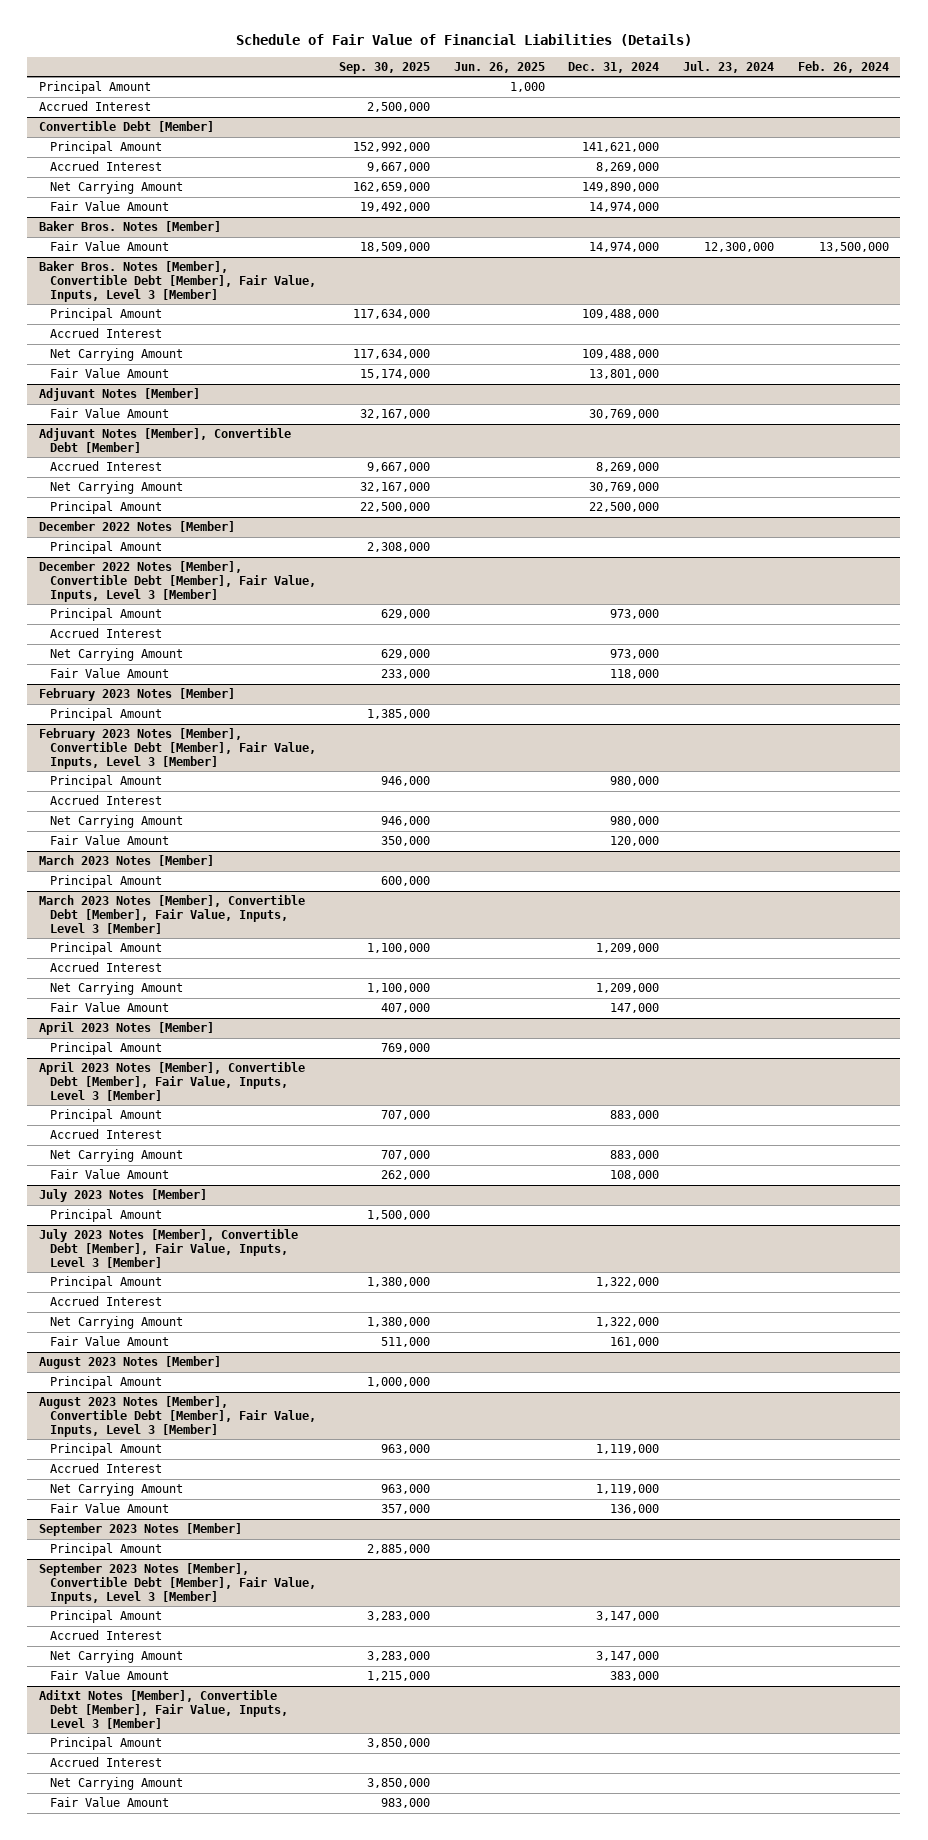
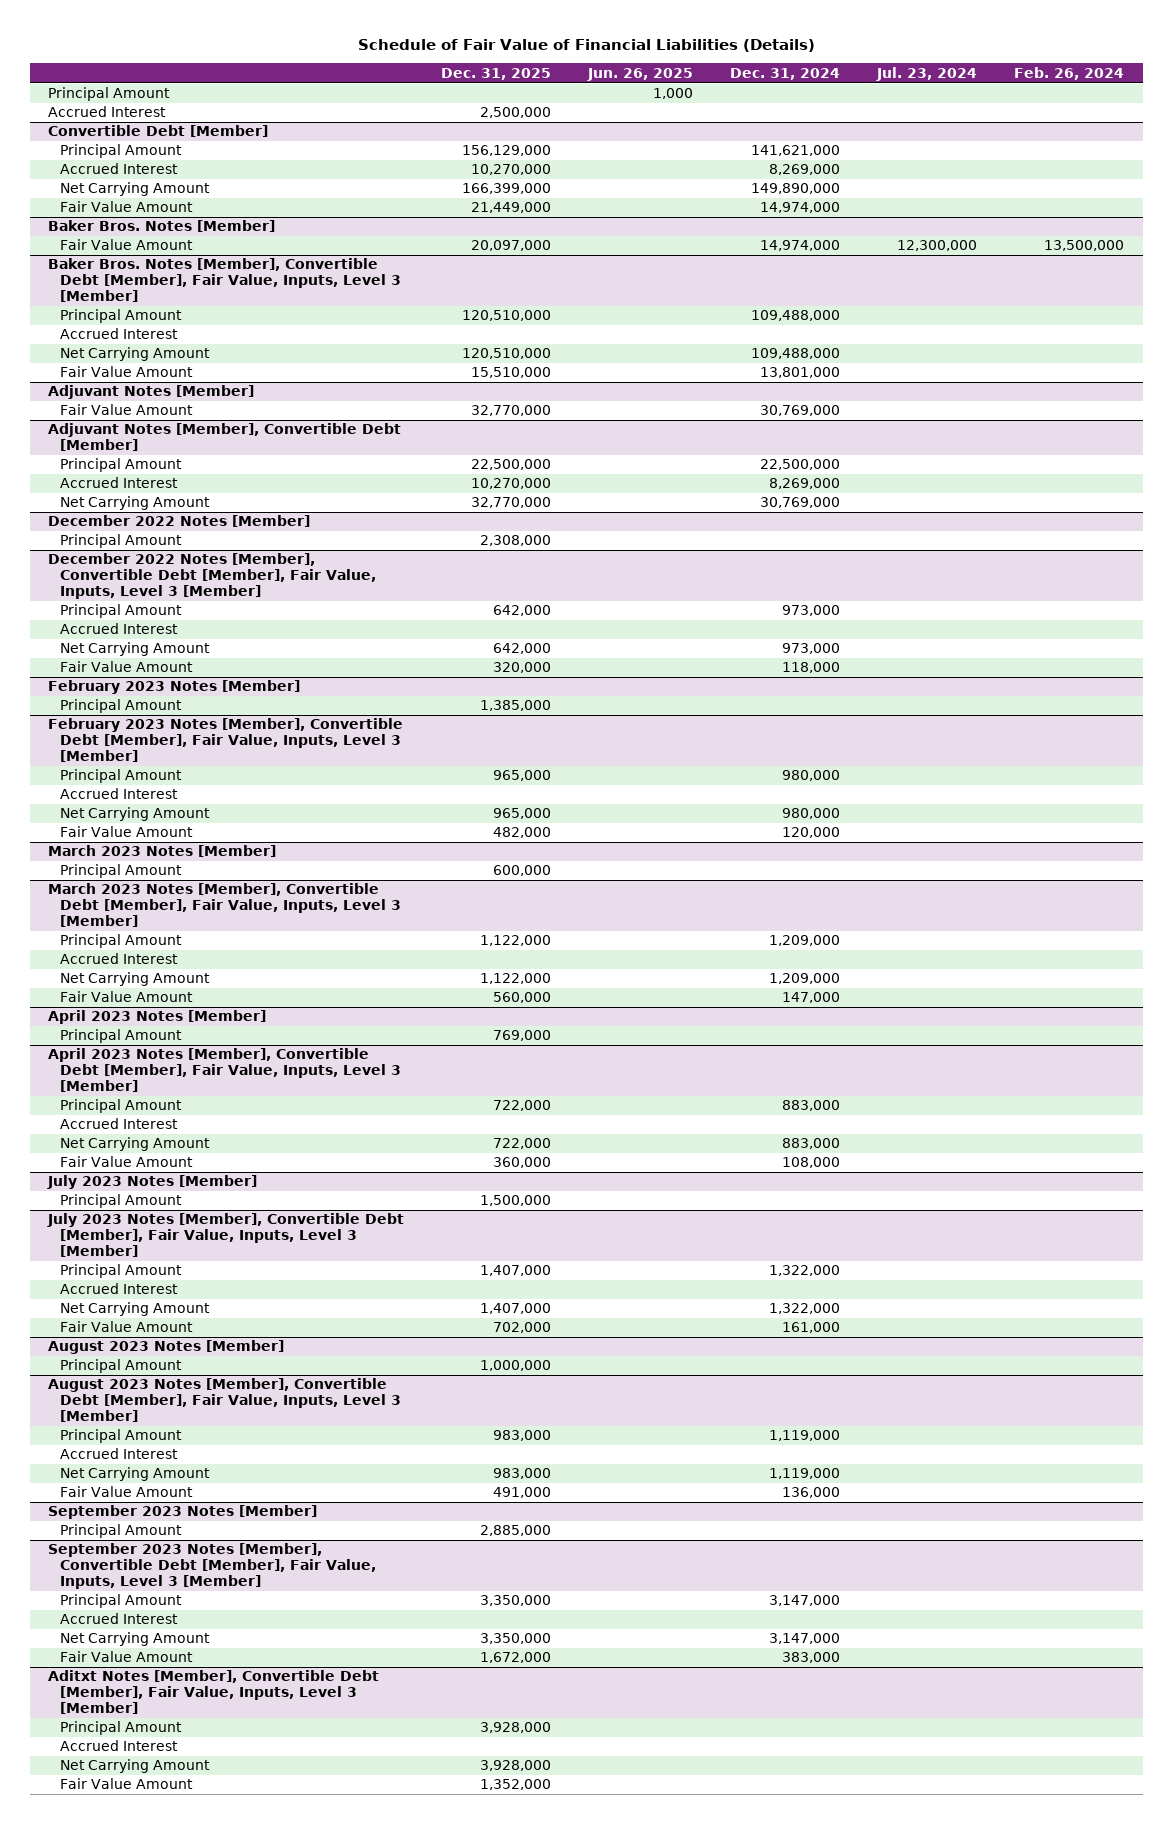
- | Sep. 30, 2025 | Jun. 26, 2025 | Dec. 31, 2024 | Jul. 23, 2024 | Feb. 26, 2024
+ | Dec. 31, 2025 | Jun. 26, 2025 | Dec. 31, 2024 | Jul. 23, 2024 | Feb. 26, 2024
@ Adjuvant Notes [Member], Convertible Debt [Member]
moved up: Principal Amount | 22,500,000 | | 22,500,000 | |

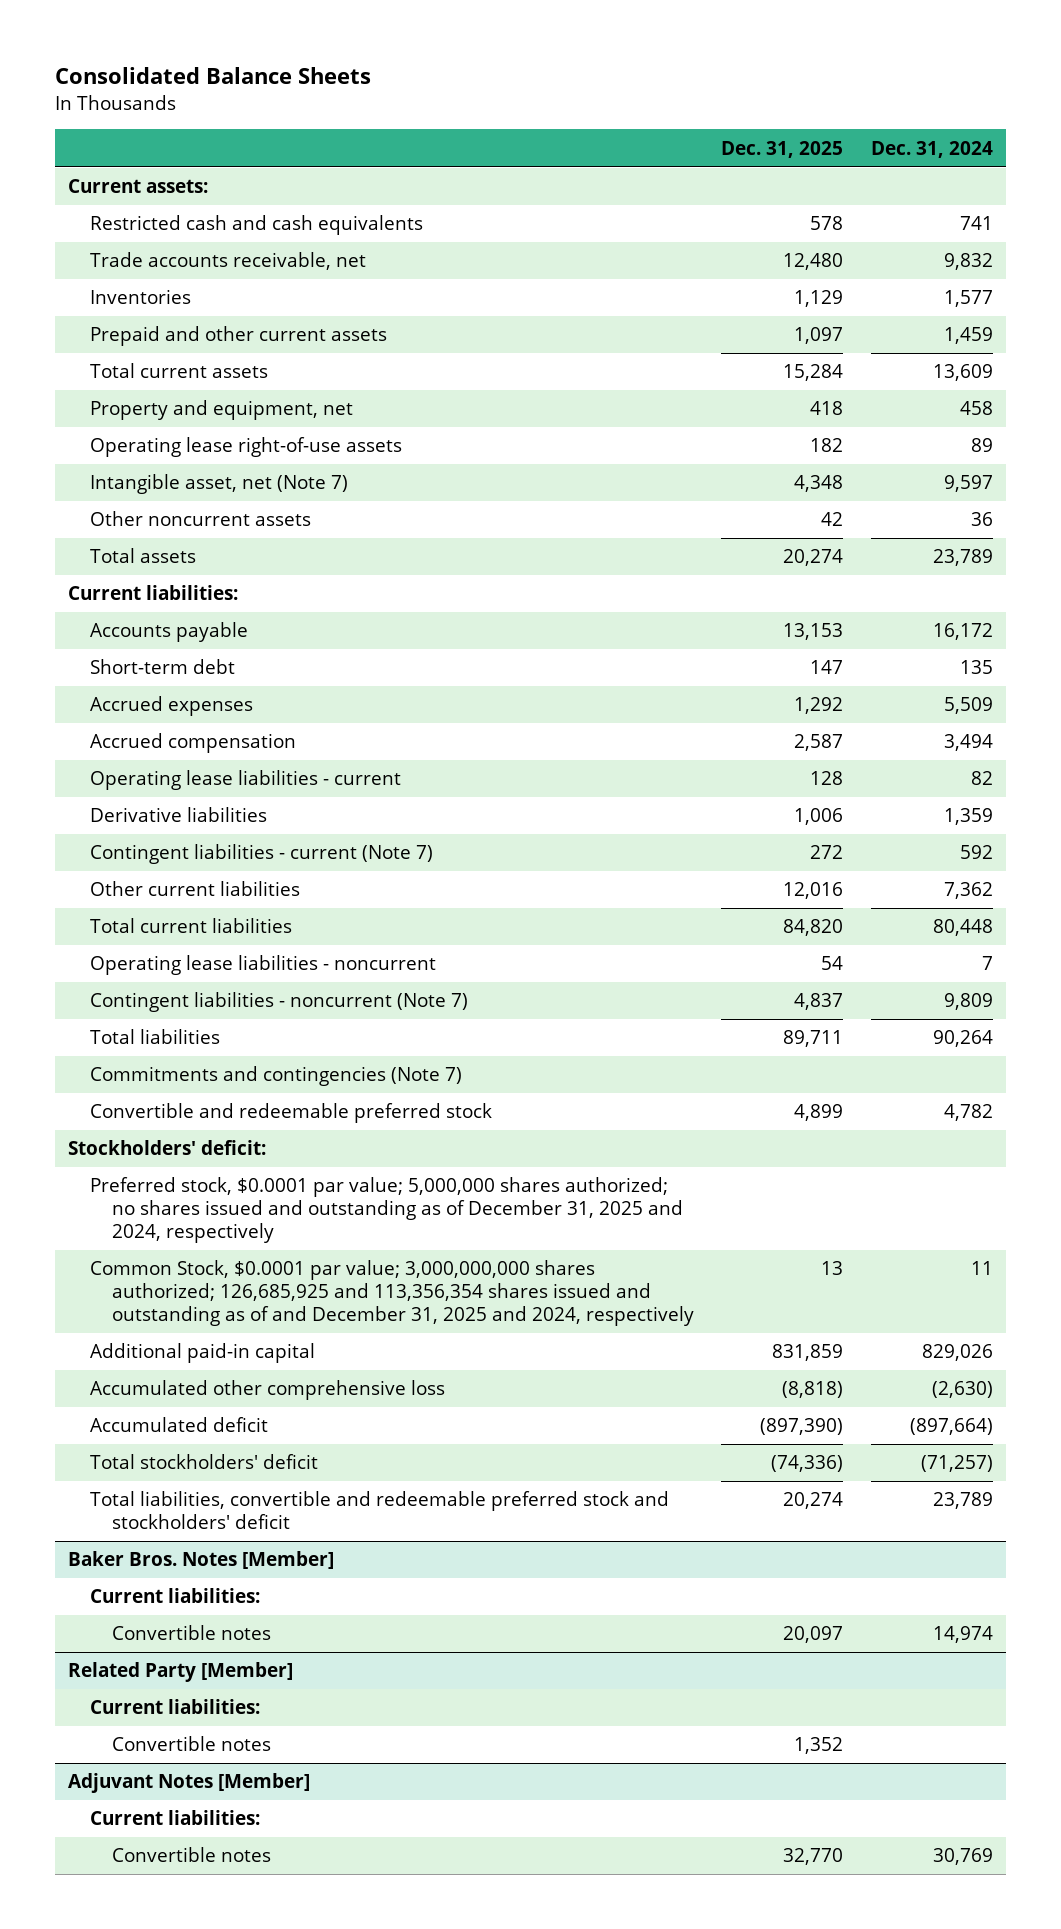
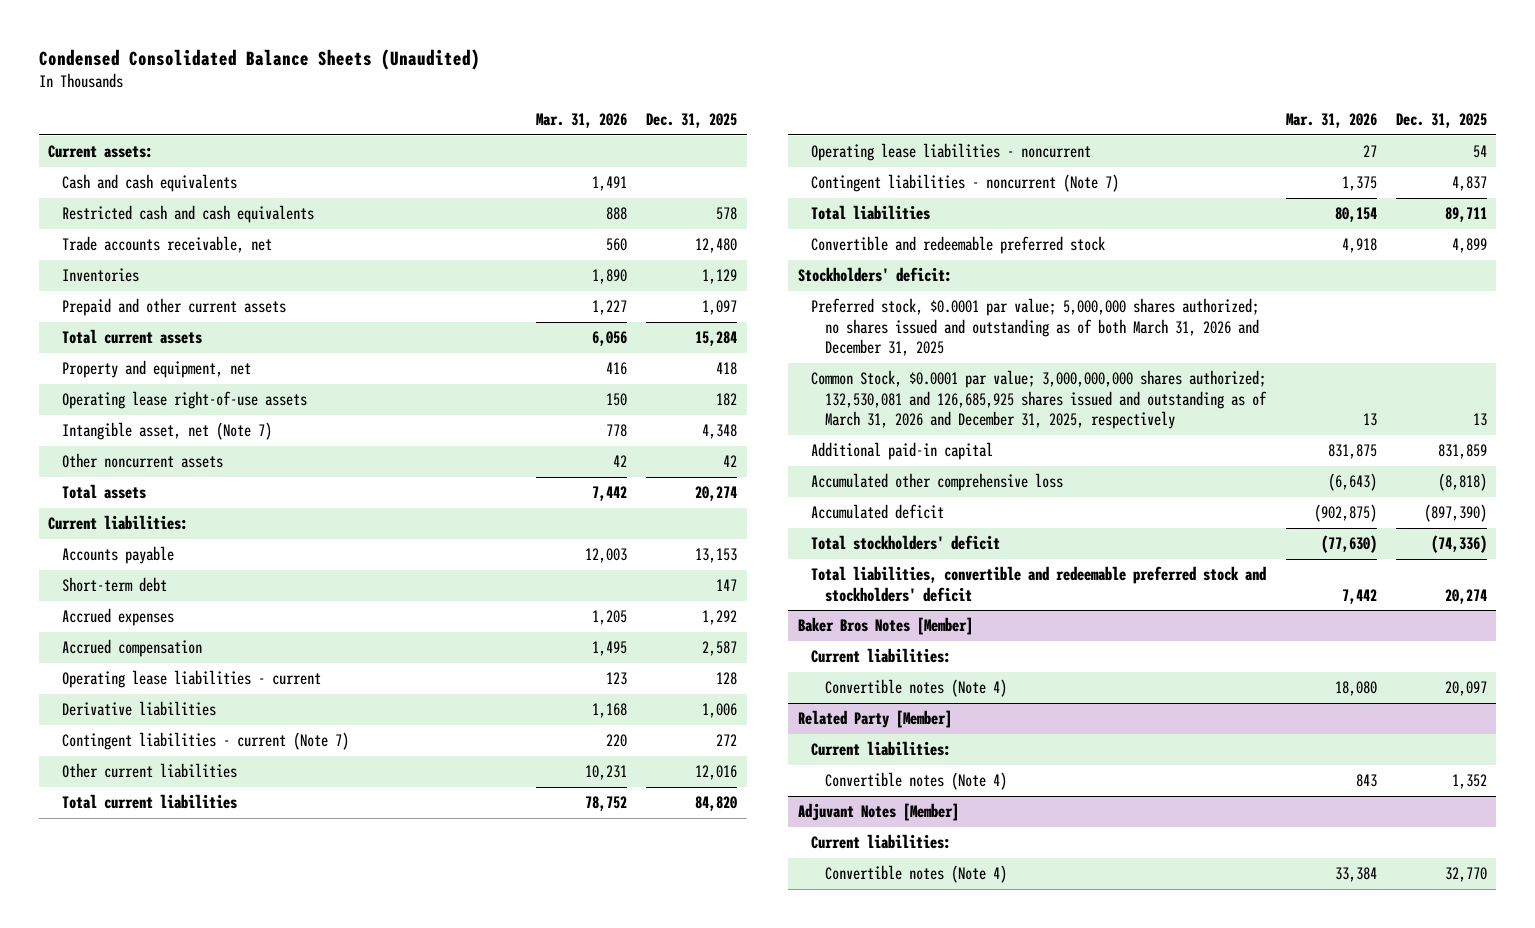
- Consolidated Balance Sheets
+ Condensed Consolidated Balance Sheets (Unaudited)
- | Dec. 31, 2025 | Dec. 31, 2024
+ | Mar. 31, 2026 | Dec. 31, 2025
+ Cash and cash equivalents | 1,491 |
- Commitments and contingencies (Note 7)
- Preferred stock, $0.0001 par value; 5,000,000 shares authorized; no shares issued and outstanding as of December 31, 2025 and 2024, respectively
- Common Stock, $0.0001 par value; 3,000,000,000 shares authorized; 126,685,925 and 113,356,354 shares issued and outstanding as of and December 31, 2025 and 2024, respectively | 13 | 11
+ Preferred stock, $0.0001 par value; 5,000,000 shares authorized; no shares issued and outstanding as of both March 31, 2026 and December 31, 2025
+ Common Stock, $0.0001 par value; 3,000,000,000 shares authorized; 132,530,081 and 126,685,925 shares issued and outstanding as of March 31, 2026 and December 31, 2025, respectively | 13 | 13
- Baker Bros. Notes [Member]
+ Baker Bros Notes [Member]
- Convertible notes | 20,097 | 14,974
+ Convertible notes (Note 4) | 18,080 | 20,097
@ Related Party [Member]
- Convertible notes | 1,352 |
+ Convertible notes (Note 4) | 843 | 1,352
@ Adjuvant Notes [Member]
- Convertible notes | 32,770 | 30,769
+ Convertible notes (Note 4) | 33,384 | 32,770

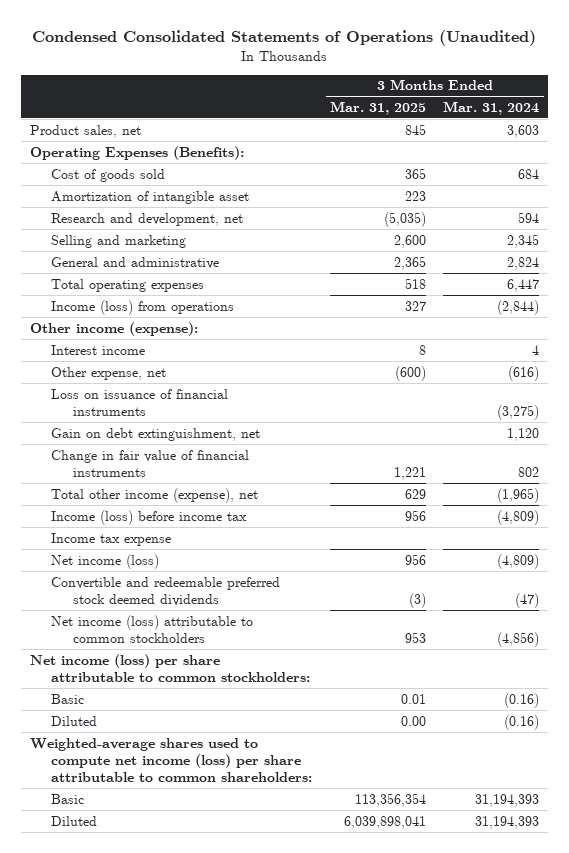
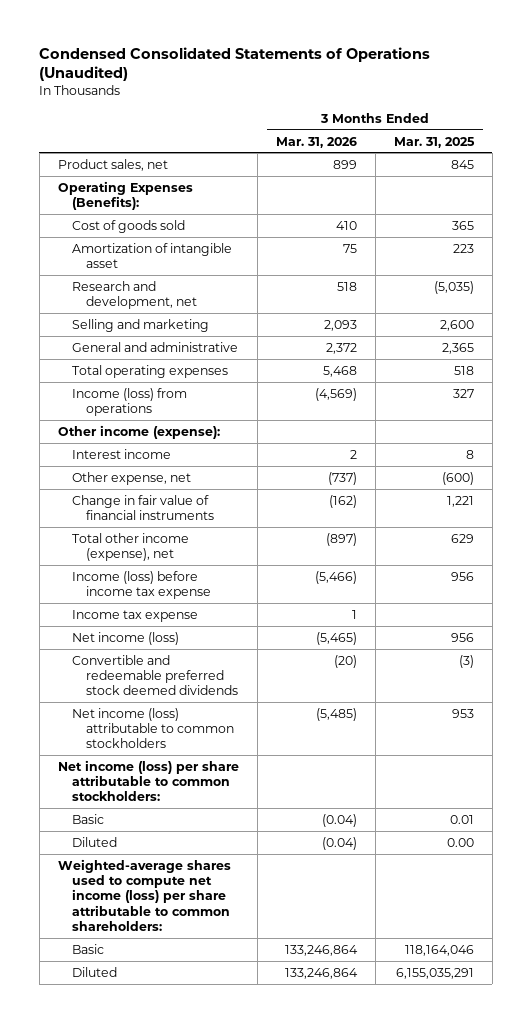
- | 3 Months Ended Mar. 31, 2025 | 3 Months Ended Mar. 31, 2024
+ | 3 Months Ended Mar. 31, 2026 | 3 Months Ended Mar. 31, 2025
- Loss on issuance of financial instruments | | (3,275)
- Gain on debt extinguishment, net | | 1,120
- Income (loss) before income tax | 956 | (4,809)
+ Income (loss) before income tax expense | (5,466) | 956
- Basic | 113,356,354 | 31,194,393
- Diluted | 6,039,898,041 | 31,194,393
+ Basic | 133,246,864 | 118,164,046
+ Diluted | 133,246,864 | 6,155,035,291

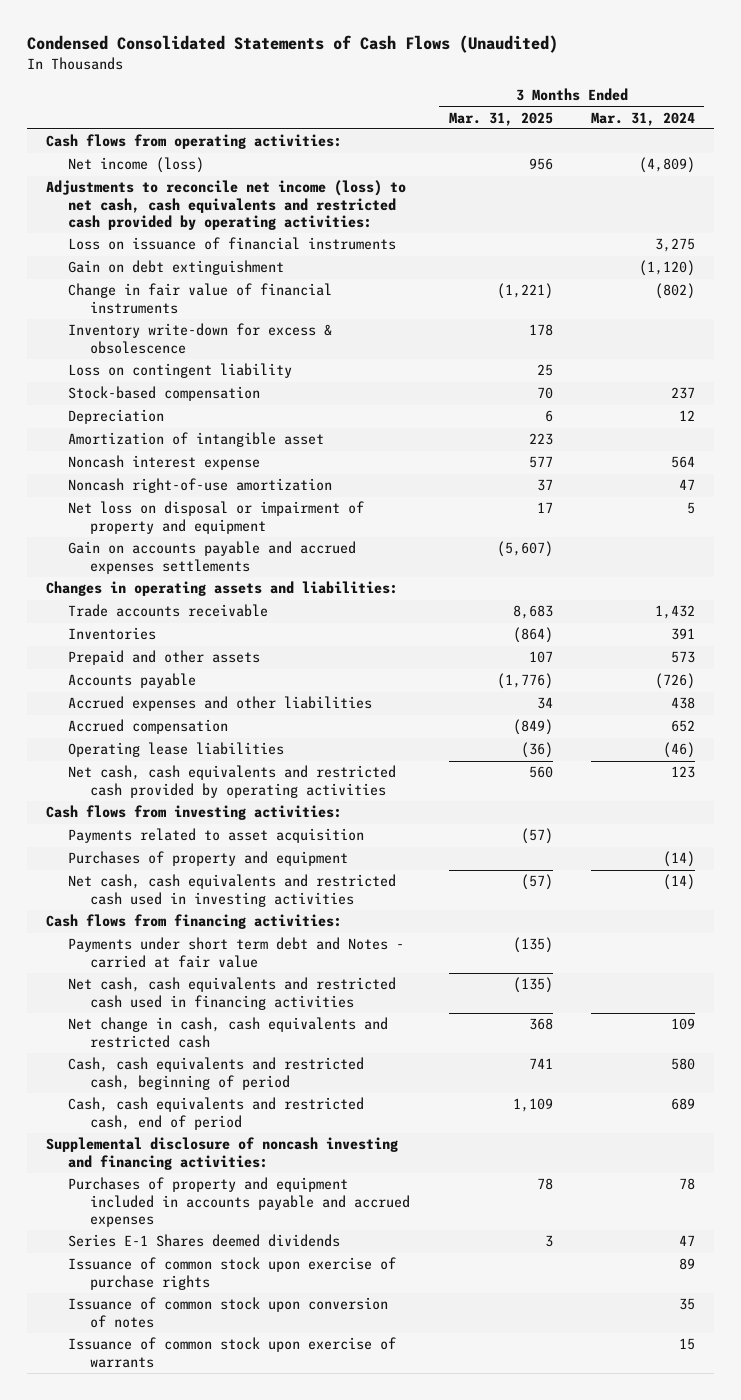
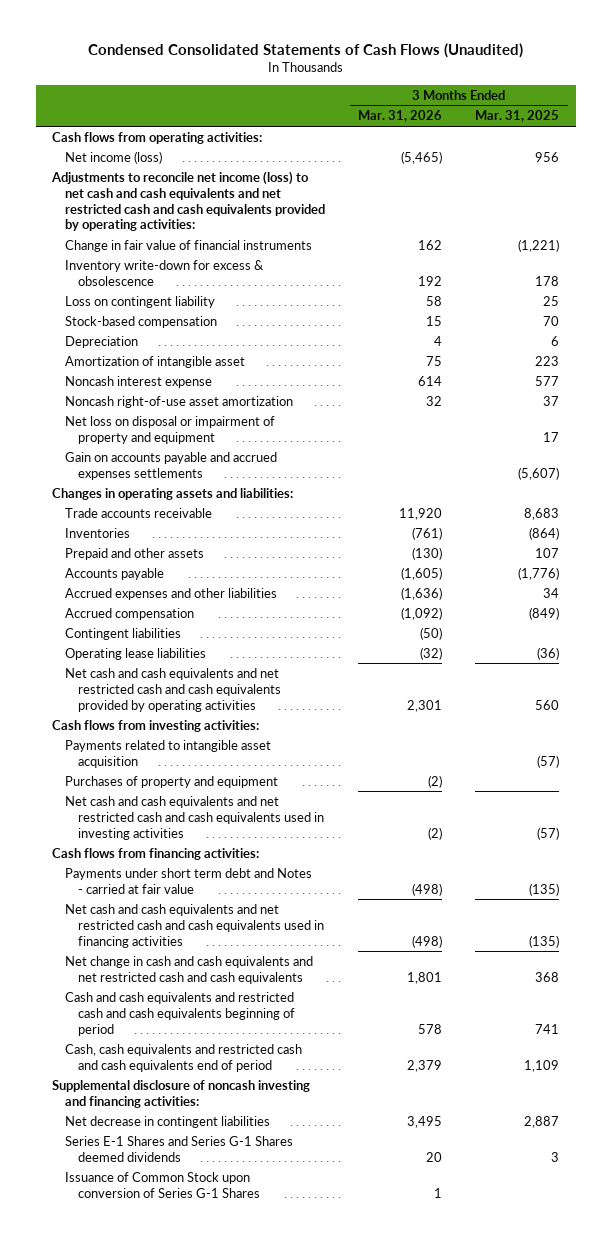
- | 3 Months Ended Mar. 31, 2025 | 3 Months Ended Mar. 31, 2024
+ | 3 Months Ended Mar. 31, 2026 | 3 Months Ended Mar. 31, 2025
- Adjustments to reconcile net income (loss) to net cash, cash equivalents and restricted cash provided by operating activities:
- Loss on issuance of financial instruments | | 3,275
- Gain on debt extinguishment | | (1,120)
+ Adjustments to reconcile net income (loss) to net cash and cash equivalents and net restricted cash and cash equivalents provided by operating activities:
- Noncash right-of-use amortization | 37 | 47
+ Noncash right-of-use asset amortization | 32 | 37
+ Contingent liabilities | (50) |
- Net cash, cash equivalents and restricted cash provided by operating activities | 560 | 123
+ Net cash and cash equivalents and net restricted cash and cash equivalents provided by operating activities | 2,301 | 560
- Payments related to asset acquisition | (57) |
+ Payments related to intangible asset acquisition | | (57)
- Net cash, cash equivalents and restricted cash used in investing activities | (57) | (14)
+ Net cash and cash equivalents and net restricted cash and cash equivalents used in investing activities | (2) | (57)
- Net cash, cash equivalents and restricted cash used in financing activities | (135) |
- Net change in cash, cash equivalents and restricted cash | 368 | 109
- Cash, cash equivalents and restricted cash, beginning of period | 741 | 580
- Cash, cash equivalents and restricted cash, end of period | 1,109 | 689
+ Net cash and cash equivalents and net restricted cash and cash equivalents used in financing activities | (498) | (135)
+ Net change in cash and cash equivalents and net restricted cash and cash equivalents | 1,801 | 368
+ Cash and cash equivalents and restricted cash and cash equivalents beginning of period | 578 | 741
+ Cash, cash equivalents and restricted cash and cash equivalents end of period | 2,379 | 1,109
- Purchases of property and equipment included in accounts payable and accrued expenses | 78 | 78
- Series E-1 Shares deemed dividends | 3 | 47
- Issuance of common stock upon exercise of purchase rights | | 89
- Issuance of common stock upon conversion of notes | | 35
- Issuance of common stock upon exercise of warrants | | 15
+ Net decrease in contingent liabilities | 3,495 | 2,887
+ Series E-1 Shares and Series G-1 Shares deemed dividends | 20 | 3
+ Issuance of Common Stock upon conversion of Series G-1 Shares | 1 |

